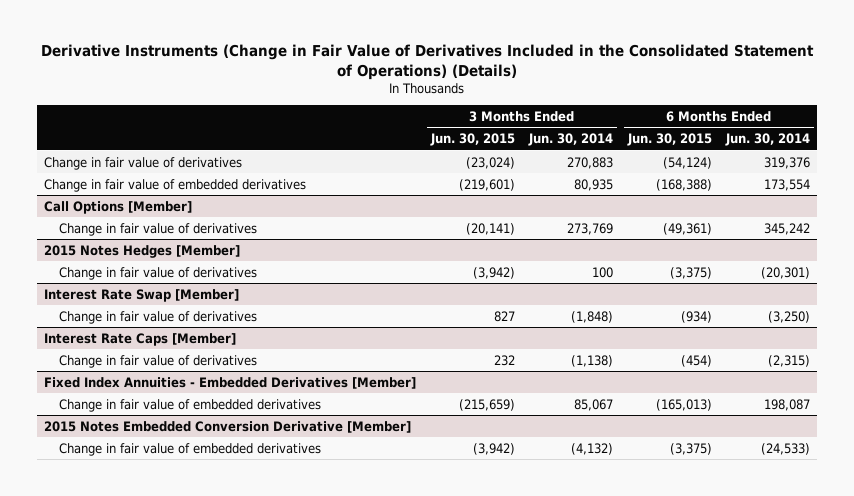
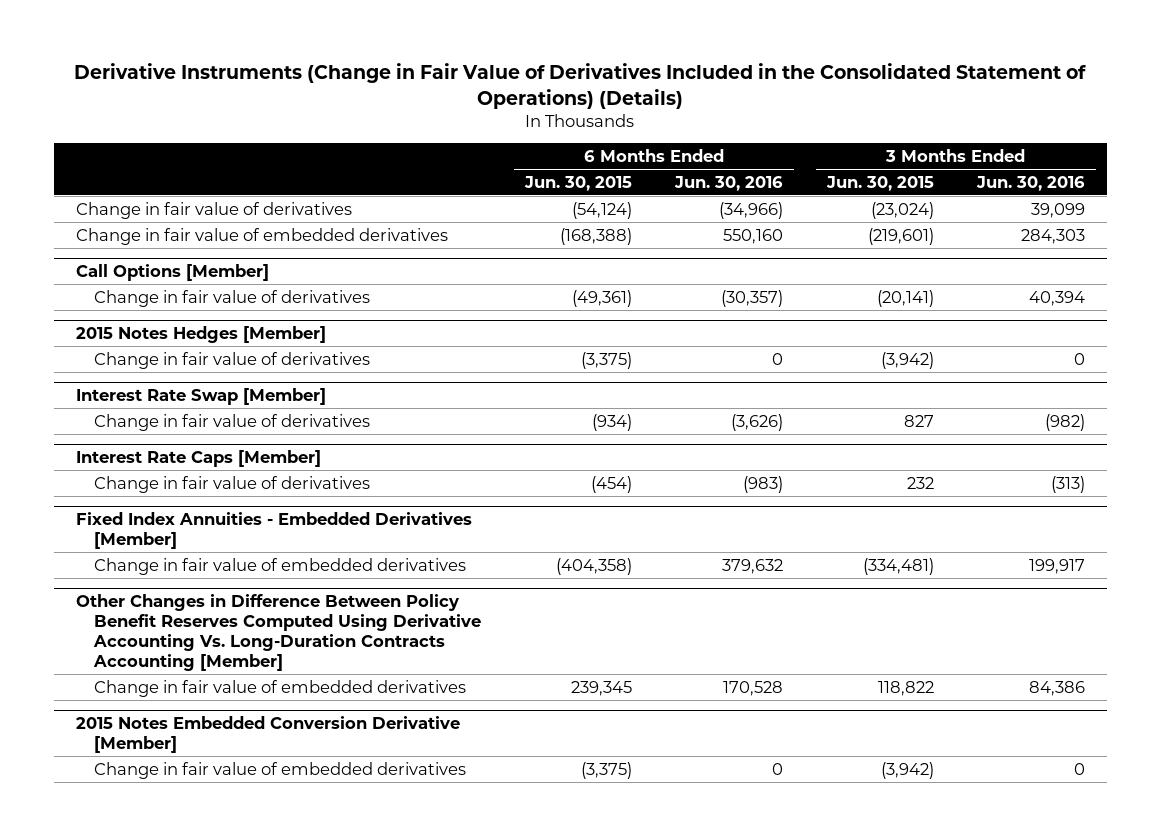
- | 3 Months Ended Jun. 30, 2015 | 3 Months Ended Jun. 30, 2014 | 6 Months Ended Jun. 30, 2015 | 6 Months Ended Jun. 30, 2014
+ | 6 Months Ended Jun. 30, 2015 | 6 Months Ended Jun. 30, 2016 | 3 Months Ended Jun. 30, 2015 | 3 Months Ended Jun. 30, 2016
@ Fixed Index Annuities - Embedded Derivatives [Member]
- Change in fair value of embedded derivatives | (215,659) | 85,067 | (165,013) | 198,087
+ Change in fair value of embedded derivatives | (404,358) | 379,632 | (334,481) | 199,917
+ Other Changes in Difference Between Policy Benefit Reserves Computed Using Derivative Accounting Vs. Long-Duration Contracts Accounting [Member]
+ Change in fair value of embedded derivatives | 239,345 | 170,528 | 118,822 | 84,386

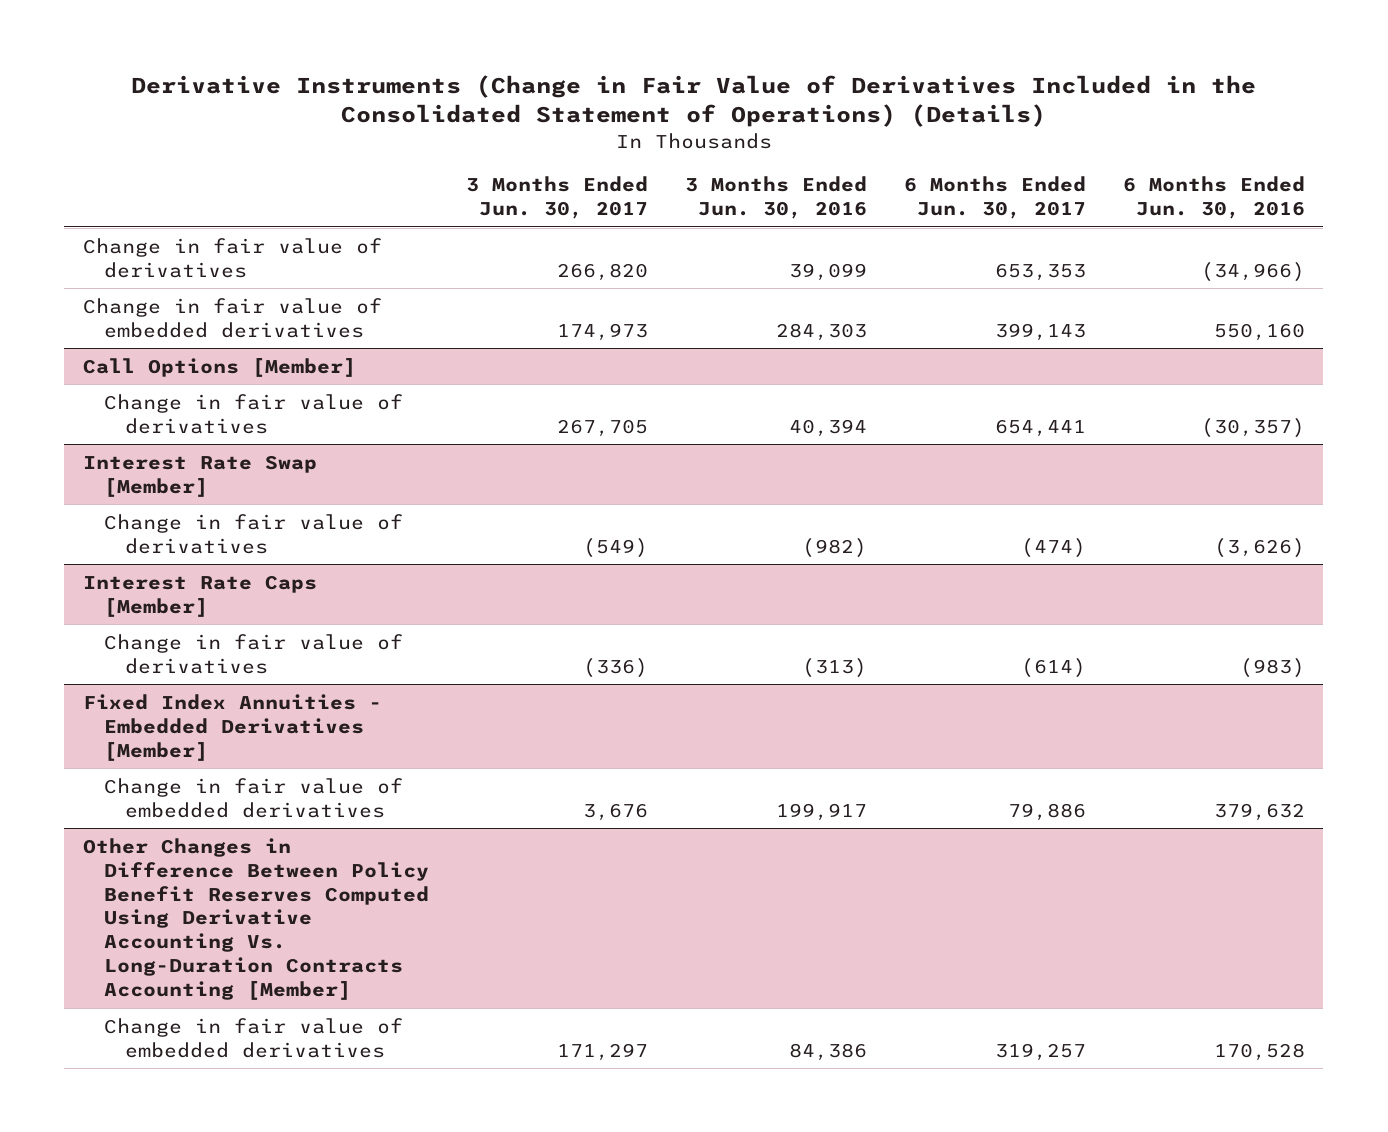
- | 6 Months Ended Jun. 30, 2015 | 6 Months Ended Jun. 30, 2016 | 3 Months Ended Jun. 30, 2015 | 3 Months Ended Jun. 30, 2016
+ | 3 Months Ended Jun. 30, 2017 | 3 Months Ended Jun. 30, 2016 | 6 Months Ended Jun. 30, 2017 | 6 Months Ended Jun. 30, 2016
- 2015 Notes Hedges [Member]
- Change in fair value of derivatives | (3,375) | 0 | (3,942) | 0
- 2015 Notes Embedded Conversion Derivative [Member]
- Change in fair value of embedded derivatives | (3,375) | 0 | (3,942) | 0

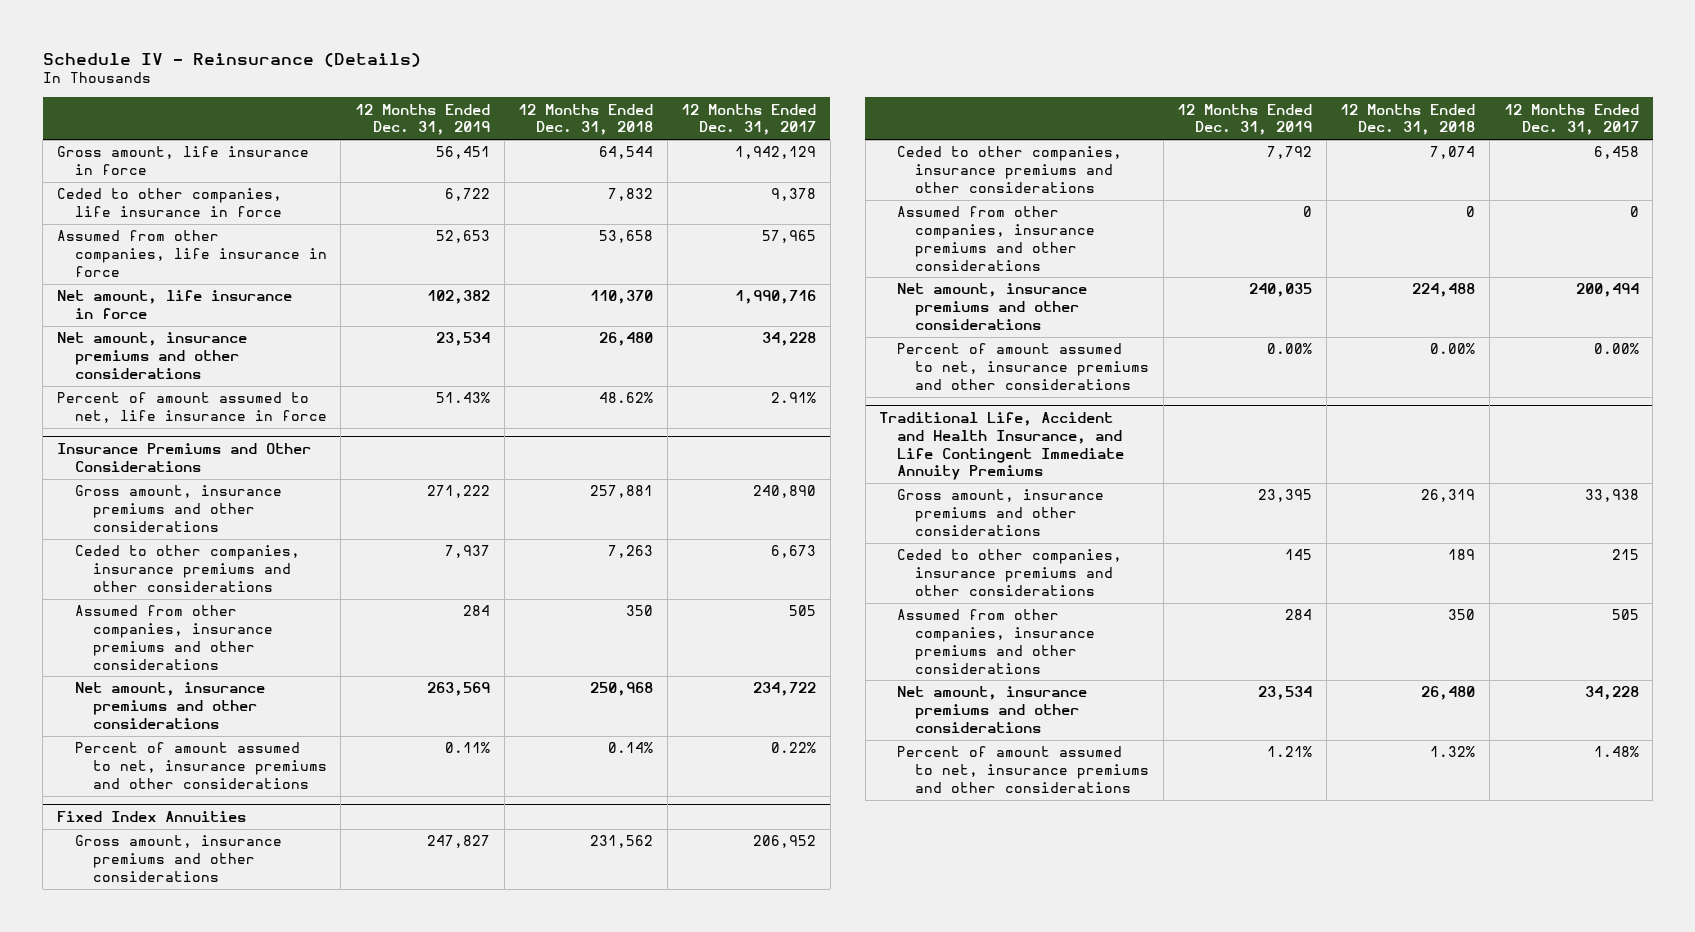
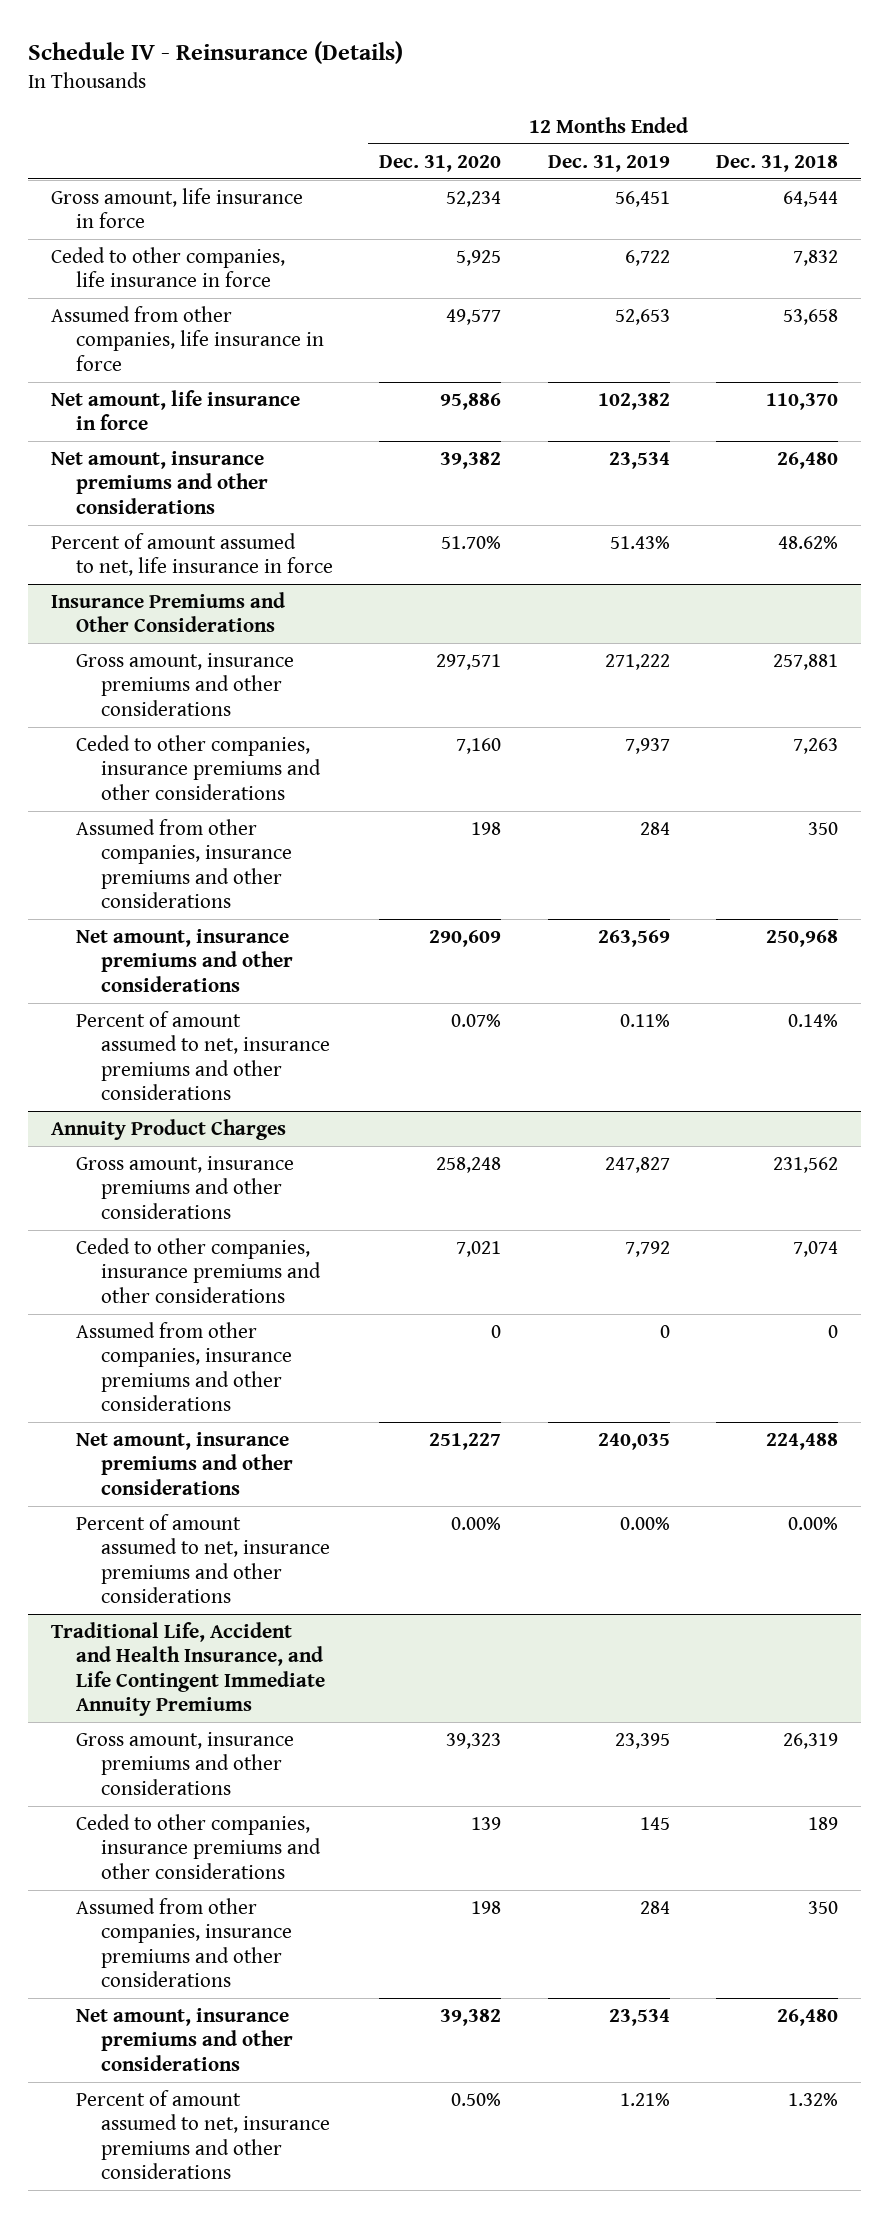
- | 12 Months Ended Dec. 31, 2019 | 12 Months Ended Dec. 31, 2018 | 12 Months Ended Dec. 31, 2017
+ | 12 Months Ended Dec. 31, 2020 | 12 Months Ended Dec. 31, 2019 | 12 Months Ended Dec. 31, 2018
- Fixed Index Annuities
+ Annuity Product Charges

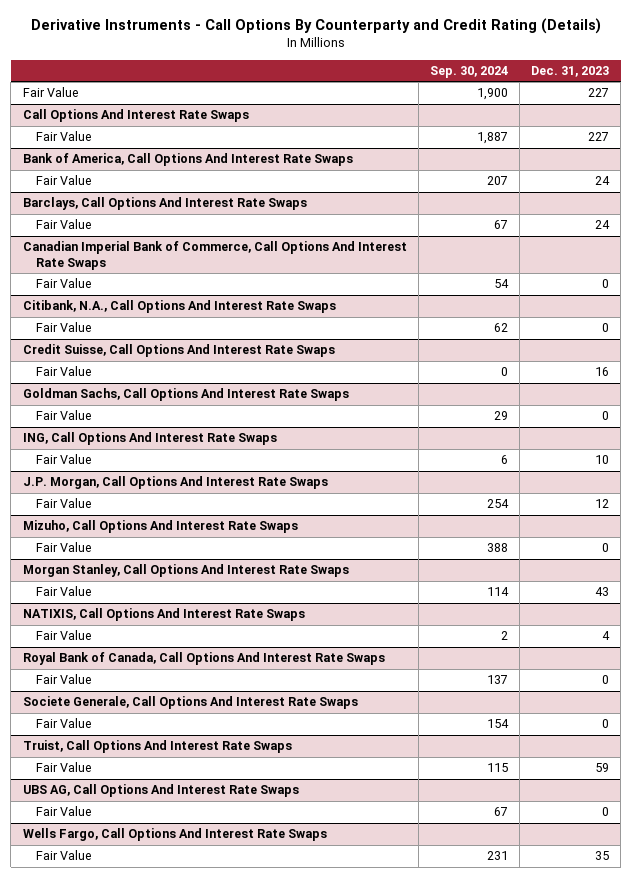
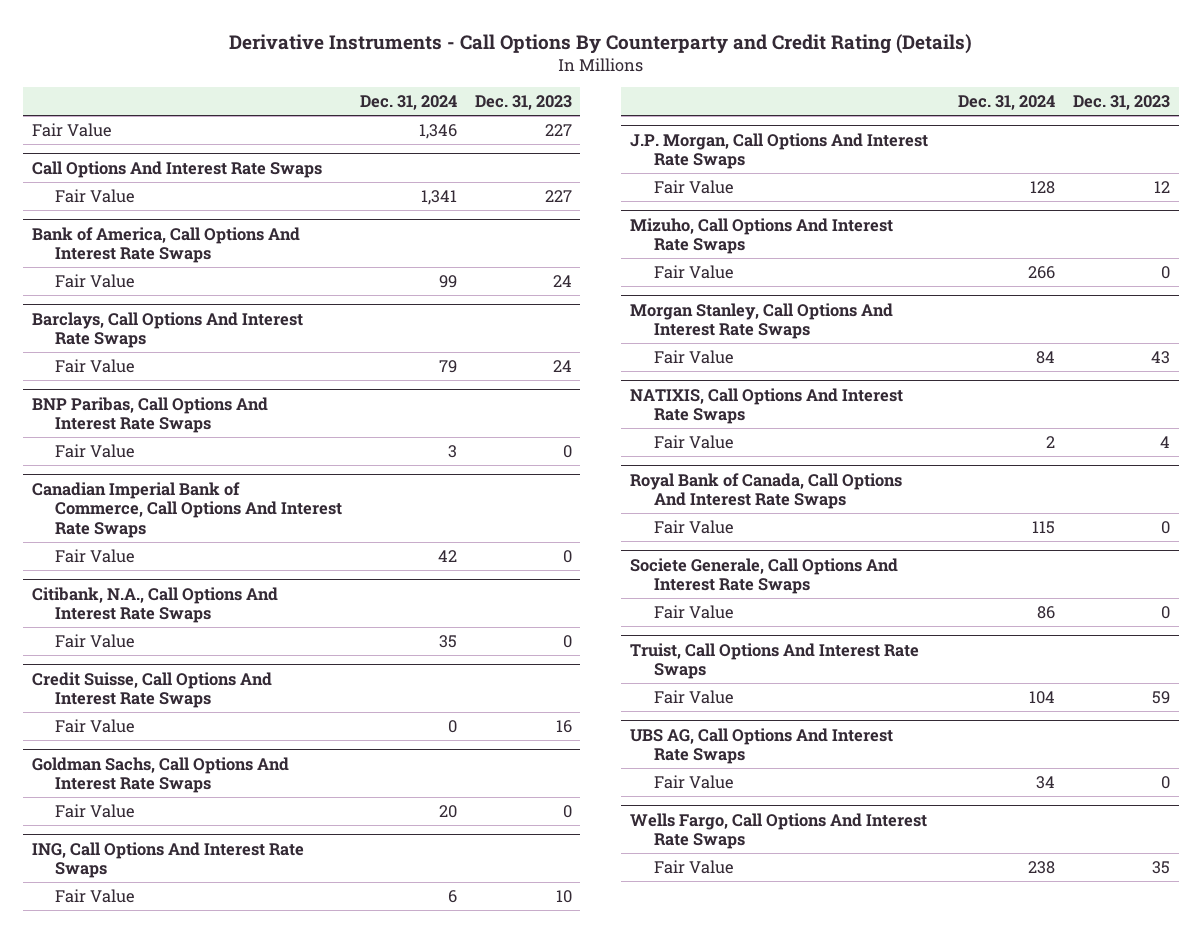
- | Sep. 30, 2024 | Dec. 31, 2023
+ | Dec. 31, 2024 | Dec. 31, 2023
+ BNP Paribas, Call Options And Interest Rate Swaps
+ Fair Value | 3 | 0

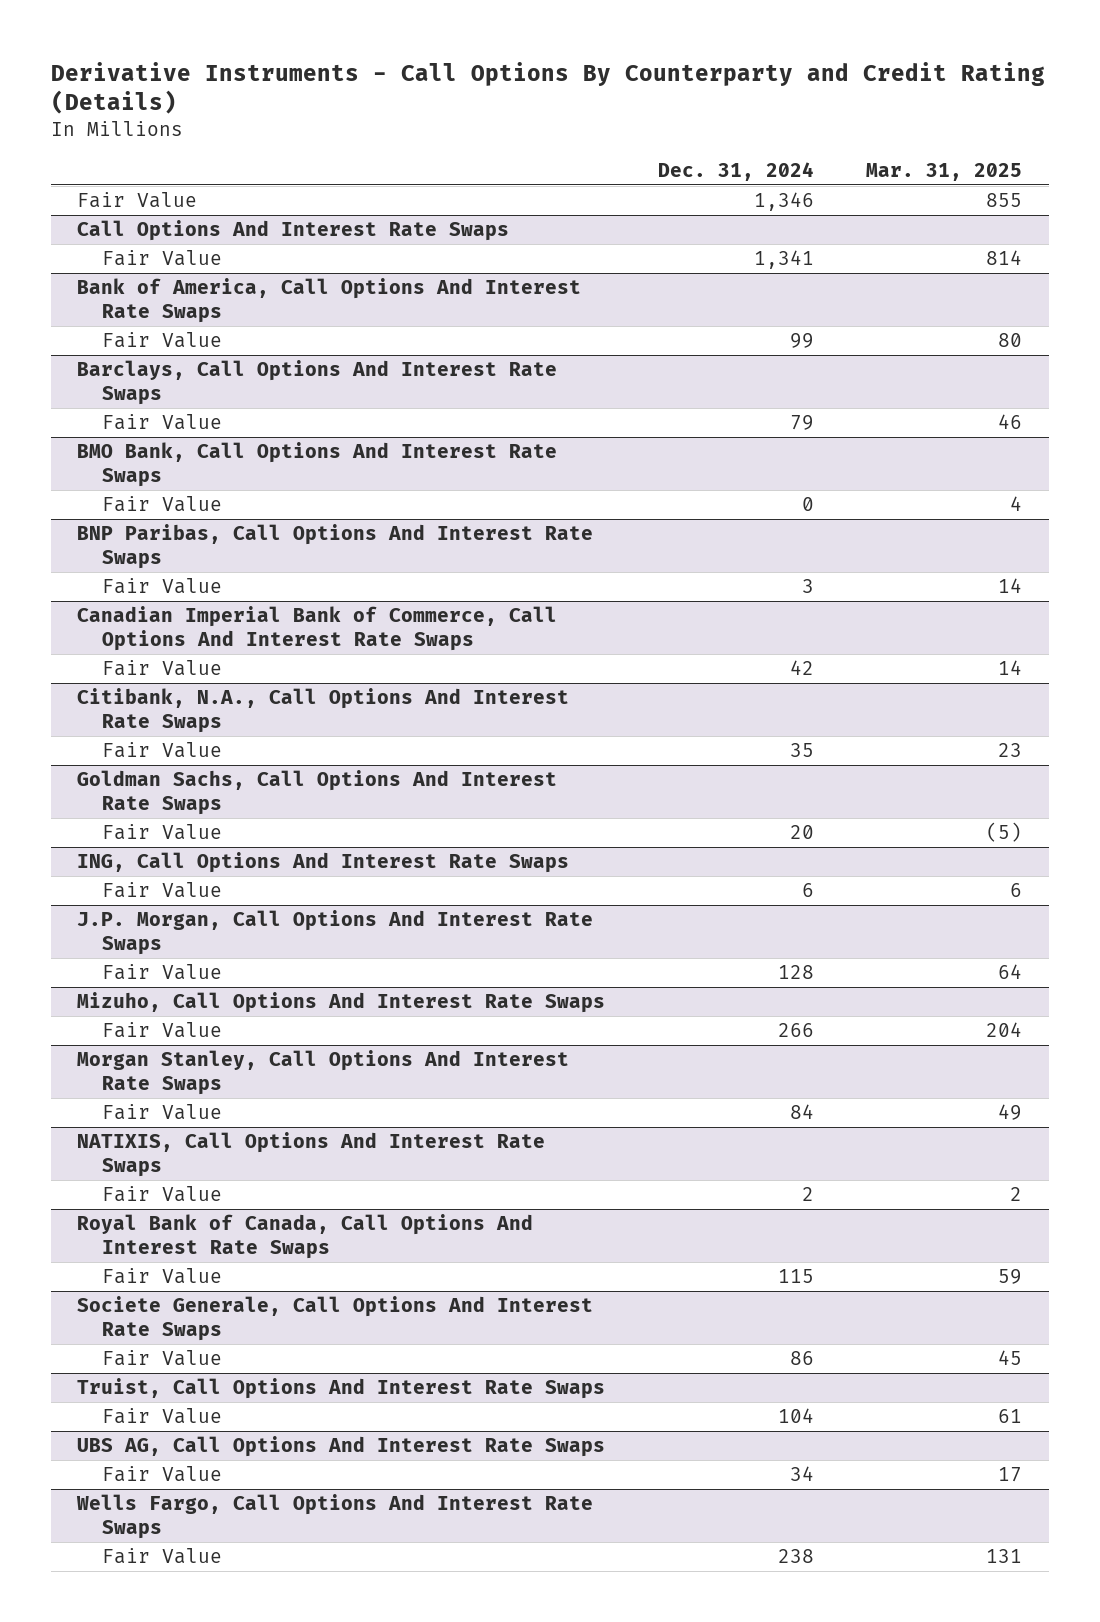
- | Dec. 31, 2024 | Dec. 31, 2023
+ | Dec. 31, 2024 | Mar. 31, 2025
+ BMO Bank, Call Options And Interest Rate Swaps
+ Fair Value | 0 | 4
- Credit Suisse, Call Options And Interest Rate Swaps
- Fair Value | 0 | 16

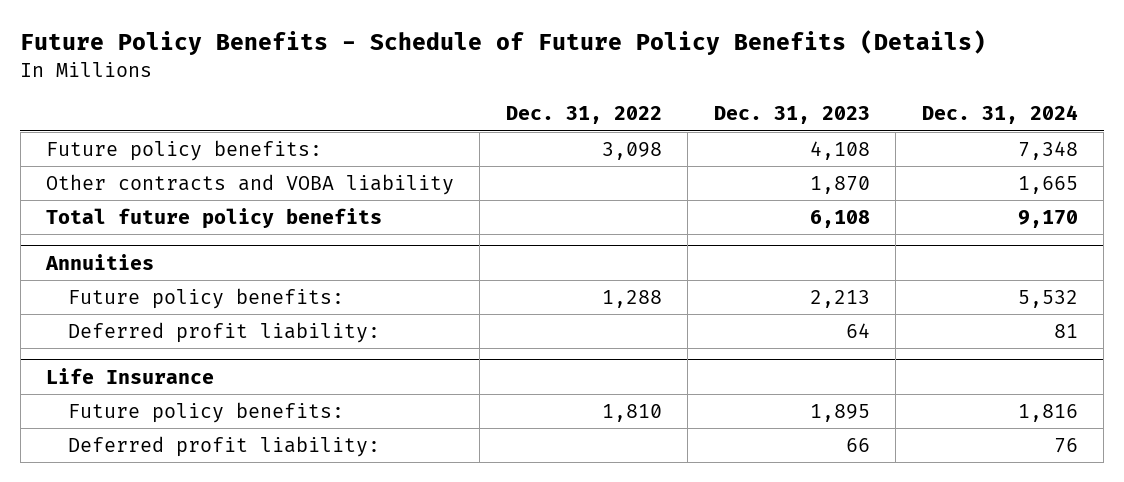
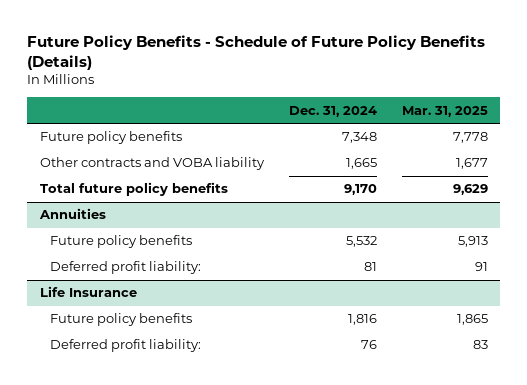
- | Dec. 31, 2022 | Dec. 31, 2023 | Dec. 31, 2024
+ | Dec. 31, 2024 | Mar. 31, 2025
- Future policy benefits: | 3,098 | 4,108 | 7,348
+ Future policy benefits | 7,348 | 7,778
@ Annuities
- Future policy benefits: | 1,288 | 2,213 | 5,532
+ Future policy benefits | 5,532 | 5,913
@ Life Insurance
- Future policy benefits: | 1,810 | 1,895 | 1,816
+ Future policy benefits | 1,816 | 1,865

